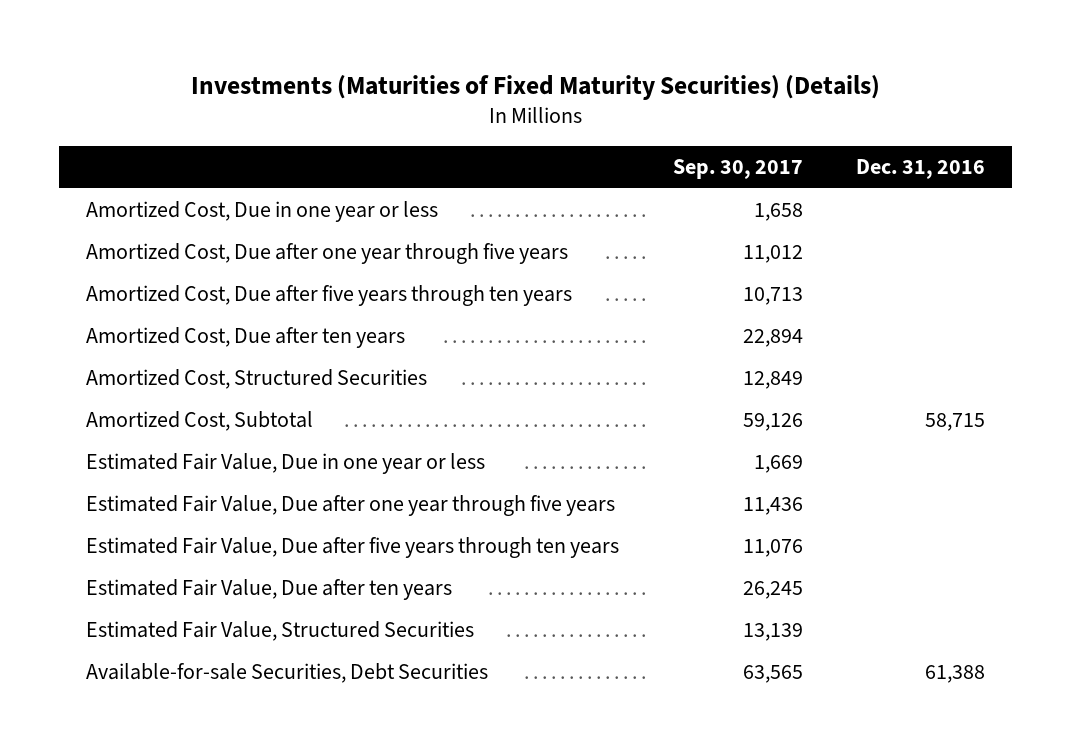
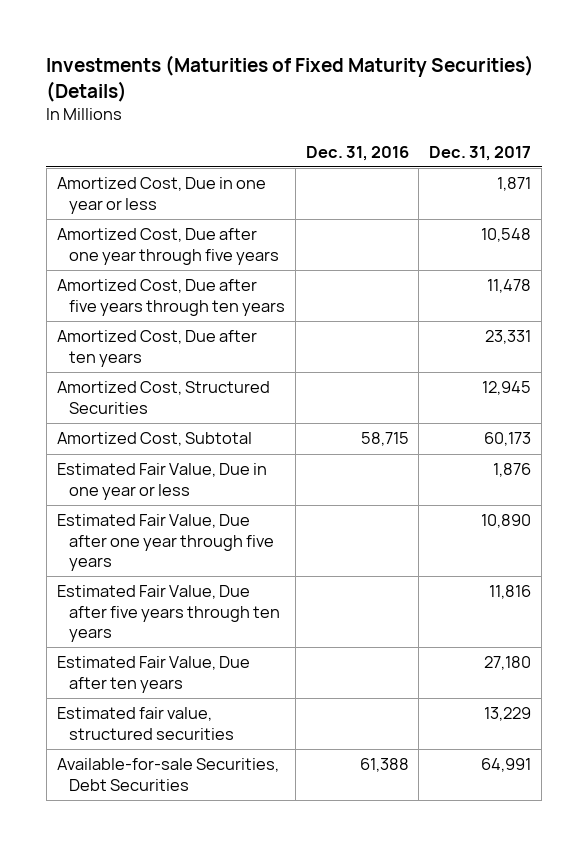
- | Sep. 30, 2017 | Dec. 31, 2016
+ | Dec. 31, 2016 | Dec. 31, 2017
- Estimated Fair Value, Structured Securities | 13,139 |
+ Estimated fair value, structured securities | | 13,229

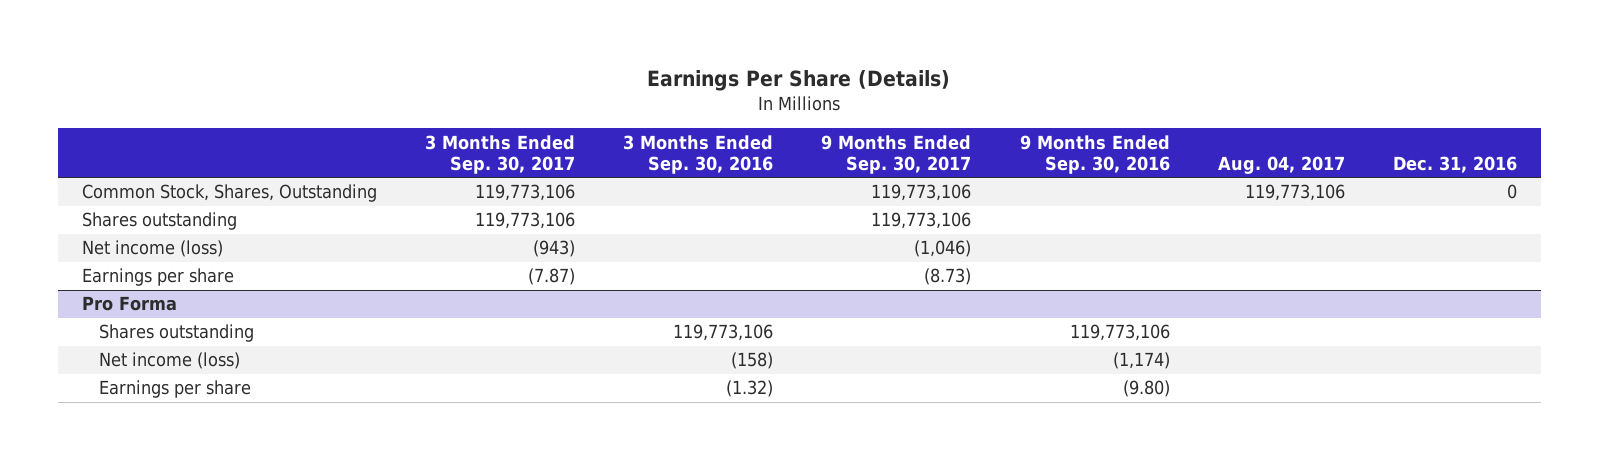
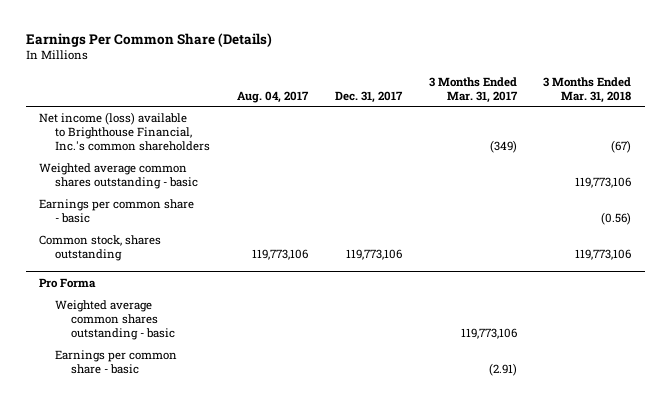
- Earnings Per Share (Details)
+ Earnings Per Common Share (Details)
- | 3 Months Ended Sep. 30, 2017 | 3 Months Ended Sep. 30, 2016 | 9 Months Ended Sep. 30, 2017 | 9 Months Ended Sep. 30, 2016 | Aug. 04, 2017 | Dec. 31, 2016
+ | Aug. 04, 2017 | Dec. 31, 2017 | 3 Months Ended Mar. 31, 2017 | 3 Months Ended Mar. 31, 2018
- Common Stock, Shares, Outstanding | 119,773,106 | | 119,773,106 | | 119,773,106 | 0
- Shares outstanding | 119,773,106 | | 119,773,106 | | |
- Net income (loss) | (943) | | (1,046) | | |
- Earnings per share | (7.87) | | (8.73) | | |
+ Net income (loss) available to Brighthouse Financial, Inc.'s common shareholders | | | (349) | (67)
+ Weighted average common shares outstanding - basic | | | | 119,773,106
+ Earnings per common share - basic | | | | (0.56)
+ Common stock, shares outstanding | 119,773,106 | 119,773,106 | | 119,773,106
@ Pro Forma
- Shares outstanding | | 119,773,106 | | 119,773,106 | |
- Net income (loss) | | (158) | | (1,174) | |
- Earnings per share | | (1.32) | | (9.80) | |
+ Weighted average common shares outstanding - basic | | | 119,773,106 |
+ Earnings per common share - basic | | | (2.91) |

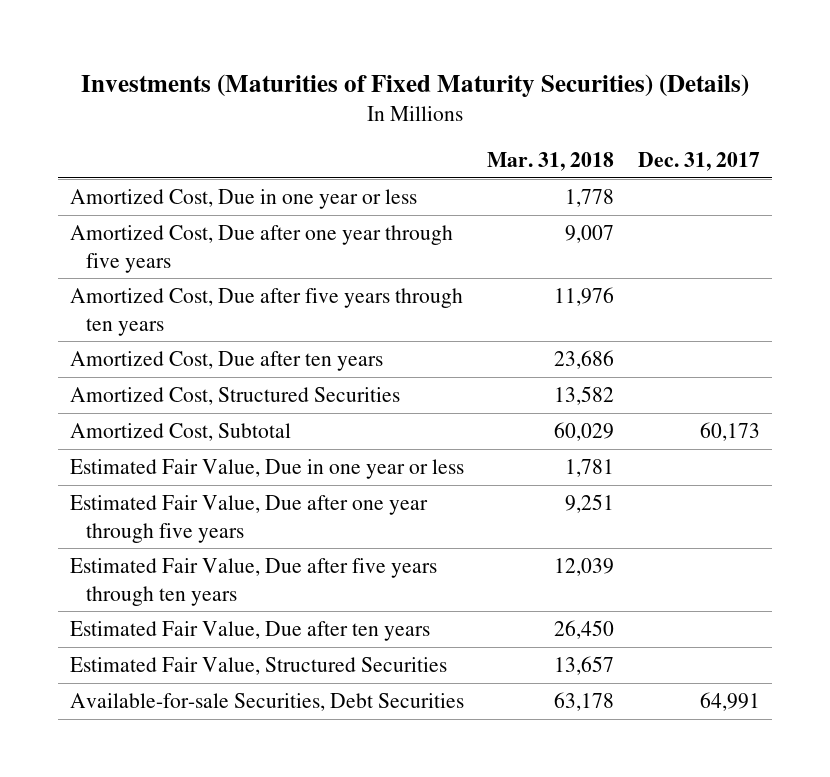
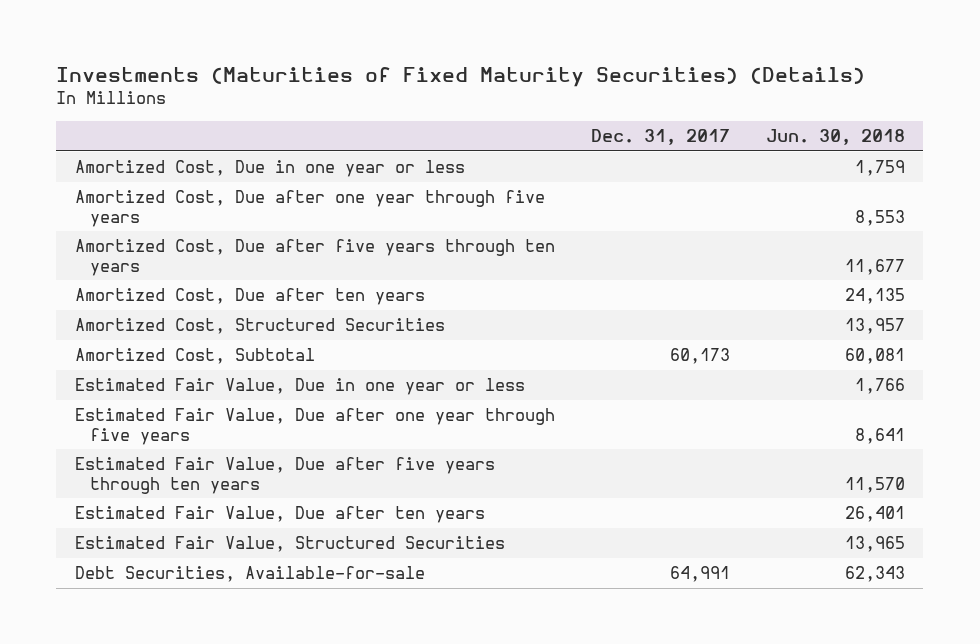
- | Mar. 31, 2018 | Dec. 31, 2017
+ | Dec. 31, 2017 | Jun. 30, 2018
- Available-for-sale Securities, Debt Securities | 63,178 | 64,991
+ Debt Securities, Available-for-sale | 64,991 | 62,343

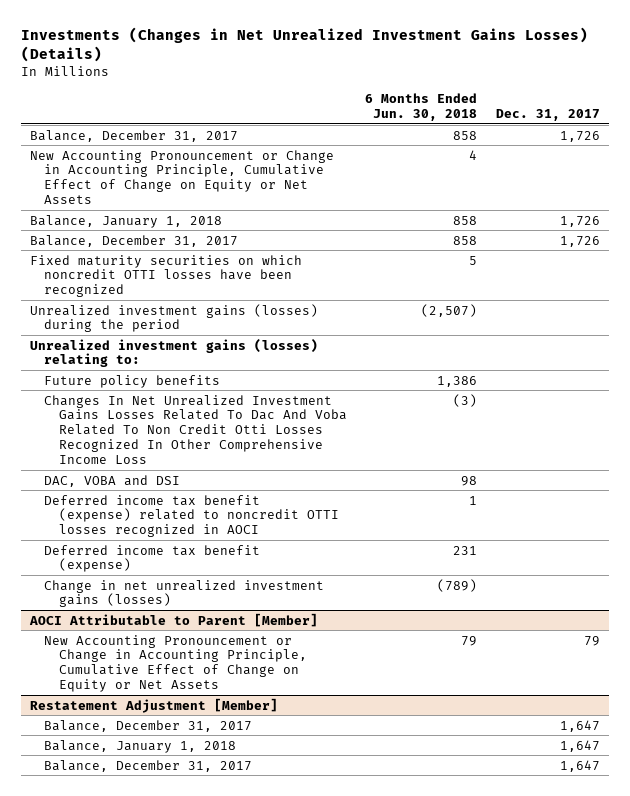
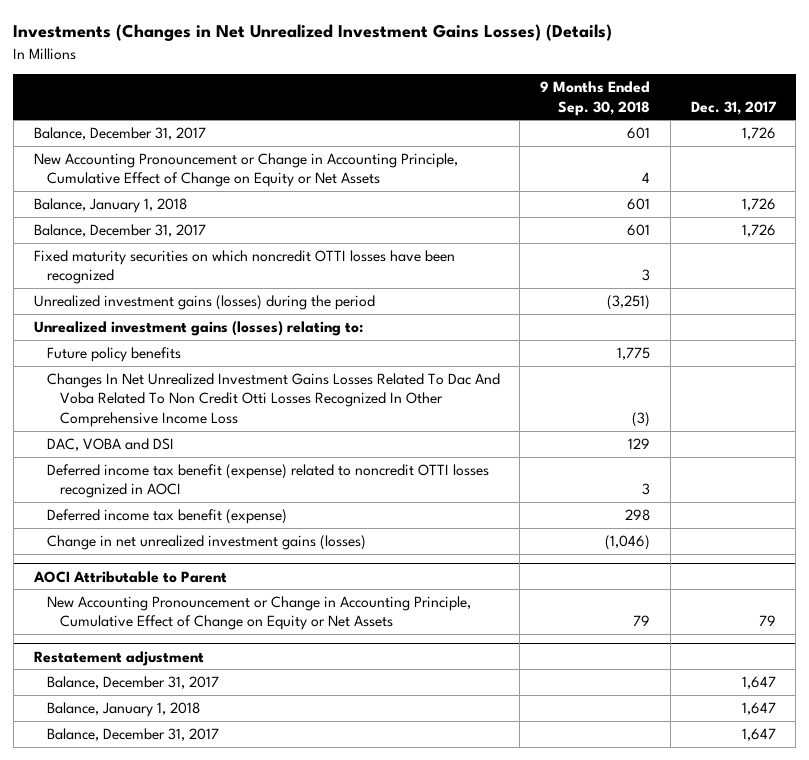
- | 6 Months Ended Jun. 30, 2018 | Dec. 31, 2017
+ | 9 Months Ended Sep. 30, 2018 | Dec. 31, 2017
- AOCI Attributable to Parent [Member]
+ AOCI Attributable to Parent
- Restatement Adjustment [Member]
+ Restatement adjustment

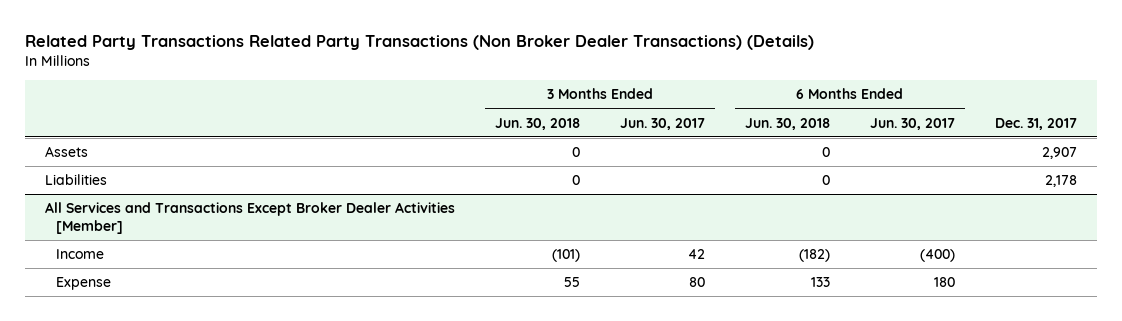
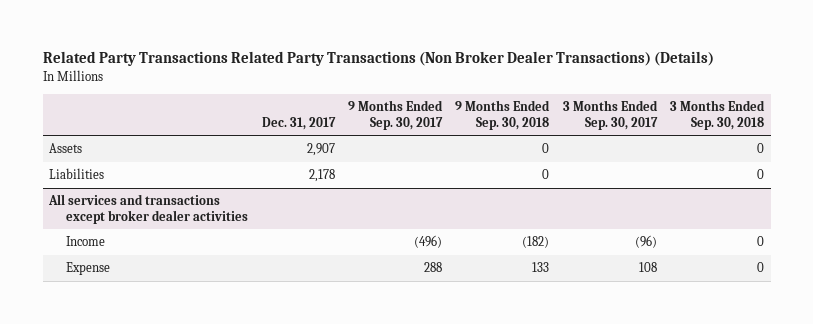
- | 3 Months Ended Jun. 30, 2018 | 3 Months Ended Jun. 30, 2017 | 6 Months Ended Jun. 30, 2018 | 6 Months Ended Jun. 30, 2017 | Dec. 31, 2017
+ | Dec. 31, 2017 | 9 Months Ended Sep. 30, 2017 | 9 Months Ended Sep. 30, 2018 | 3 Months Ended Sep. 30, 2017 | 3 Months Ended Sep. 30, 2018
- All Services and Transactions Except Broker Dealer Activities [Member]
+ All services and transactions except broker dealer activities

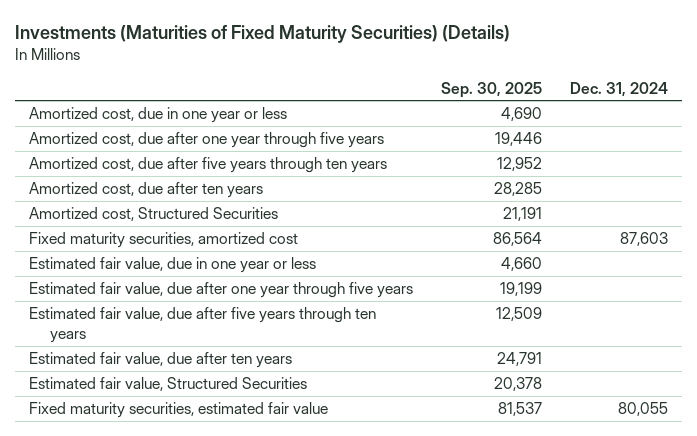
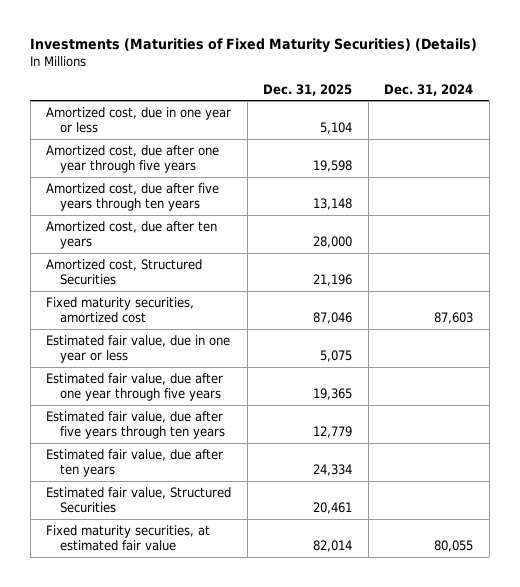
- | Sep. 30, 2025 | Dec. 31, 2024
+ | Dec. 31, 2025 | Dec. 31, 2024
- Fixed maturity securities, estimated fair value | 81,537 | 80,055
+ Fixed maturity securities, at estimated fair value | 82,014 | 80,055

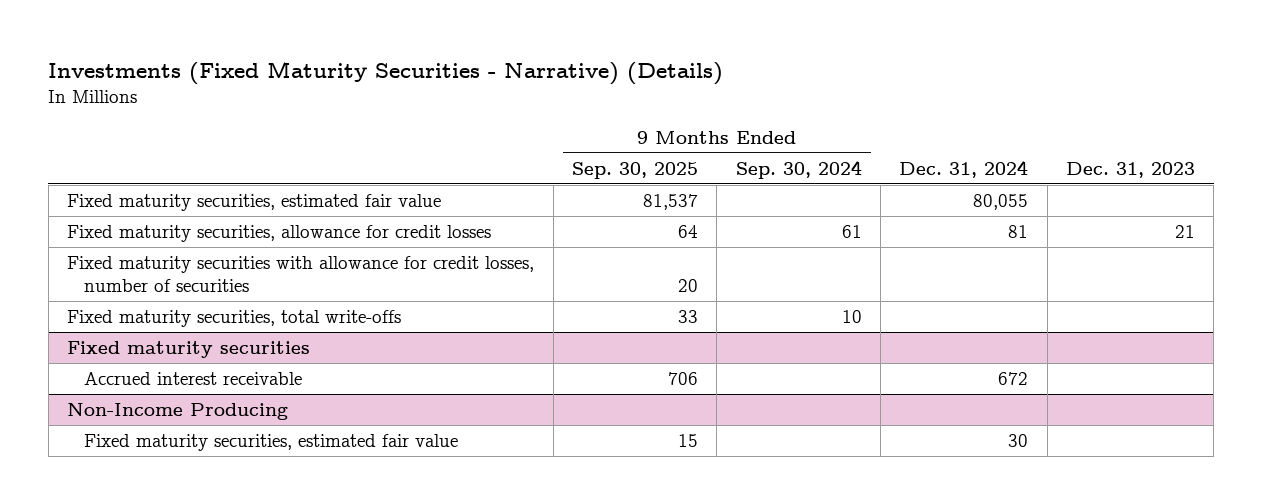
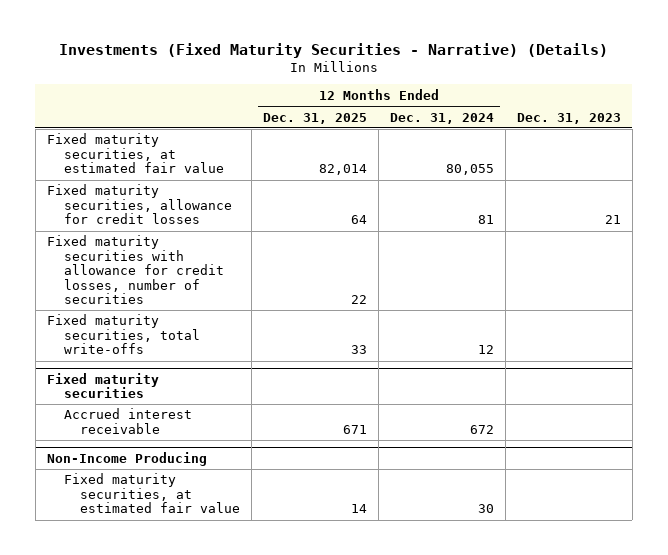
- | 9 Months Ended Sep. 30, 2025 | 9 Months Ended Sep. 30, 2024 | Dec. 31, 2024 | Dec. 31, 2023
+ | 12 Months Ended Dec. 31, 2025 | 12 Months Ended Dec. 31, 2024 | Dec. 31, 2023
- Fixed maturity securities, estimated fair value | 81,537 | | 80,055 |
+ Fixed maturity securities, at estimated fair value | 82,014 | 80,055 |
@ Non-Income Producing
- Fixed maturity securities, estimated fair value | 15 | | 30 |
+ Fixed maturity securities, at estimated fair value | 14 | 30 |

